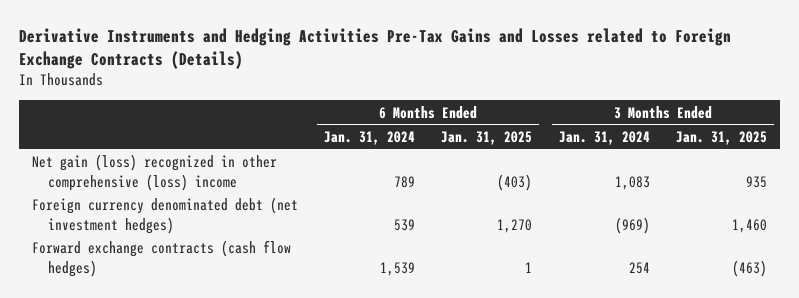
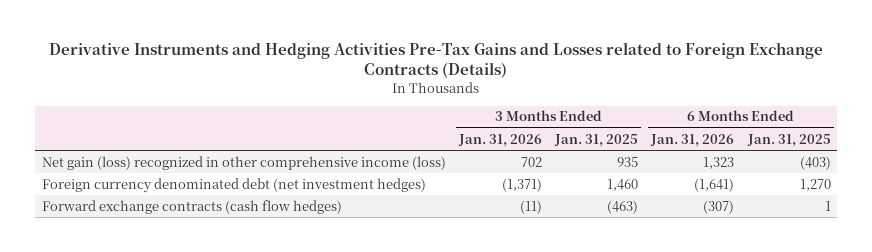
- | 6 Months Ended Jan. 31, 2024 | 6 Months Ended Jan. 31, 2025 | 3 Months Ended Jan. 31, 2024 | 3 Months Ended Jan. 31, 2025
+ | 3 Months Ended Jan. 31, 2026 | 3 Months Ended Jan. 31, 2025 | 6 Months Ended Jan. 31, 2026 | 6 Months Ended Jan. 31, 2025
- Net gain (loss) recognized in other comprehensive (loss) income | 789 | (403) | 1,083 | 935
+ Net gain (loss) recognized in other comprehensive income (loss) | 702 | 935 | 1,323 | (403)

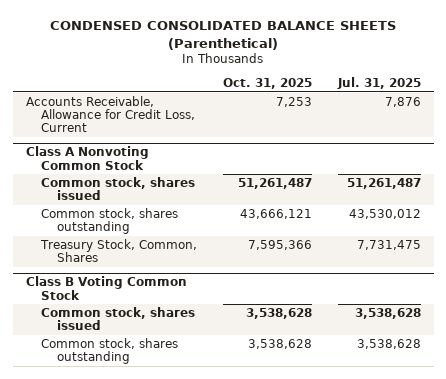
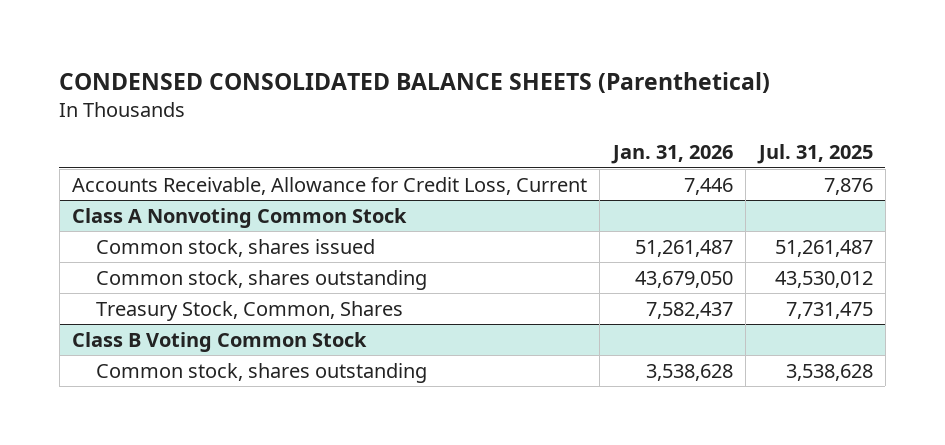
- | Oct. 31, 2025 | Jul. 31, 2025
+ | Jan. 31, 2026 | Jul. 31, 2025
@ Class B Voting Common Stock
- Common stock, shares issued | 3,538,628 | 3,538,628

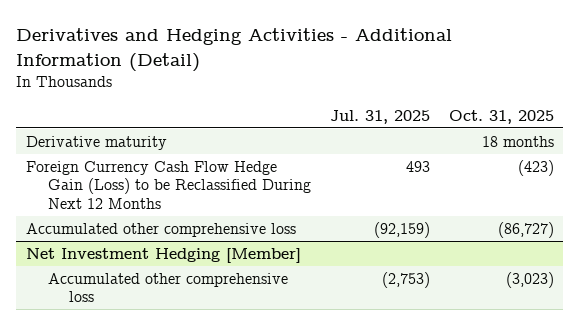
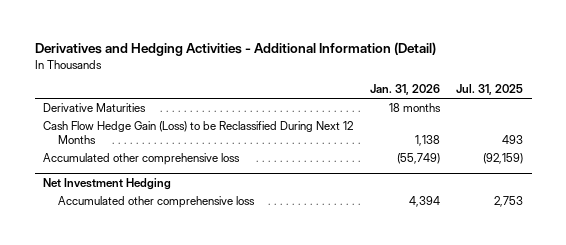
- | Jul. 31, 2025 | Oct. 31, 2025
+ | Jan. 31, 2026 | Jul. 31, 2025
- Derivative maturity | | 18 months
- Foreign Currency Cash Flow Hedge Gain (Loss) to be Reclassified During Next 12 Months | 493 | (423)
+ Derivative Maturities | 18 months |
+ Cash Flow Hedge Gain (Loss) to be Reclassified During Next 12 Months | 1,138 | 493
- Net Investment Hedging [Member]
- Accumulated other comprehensive loss | (2,753) | (3,023)
+ Net Investment Hedging
+ Accumulated other comprehensive loss | 4,394 | 2,753

